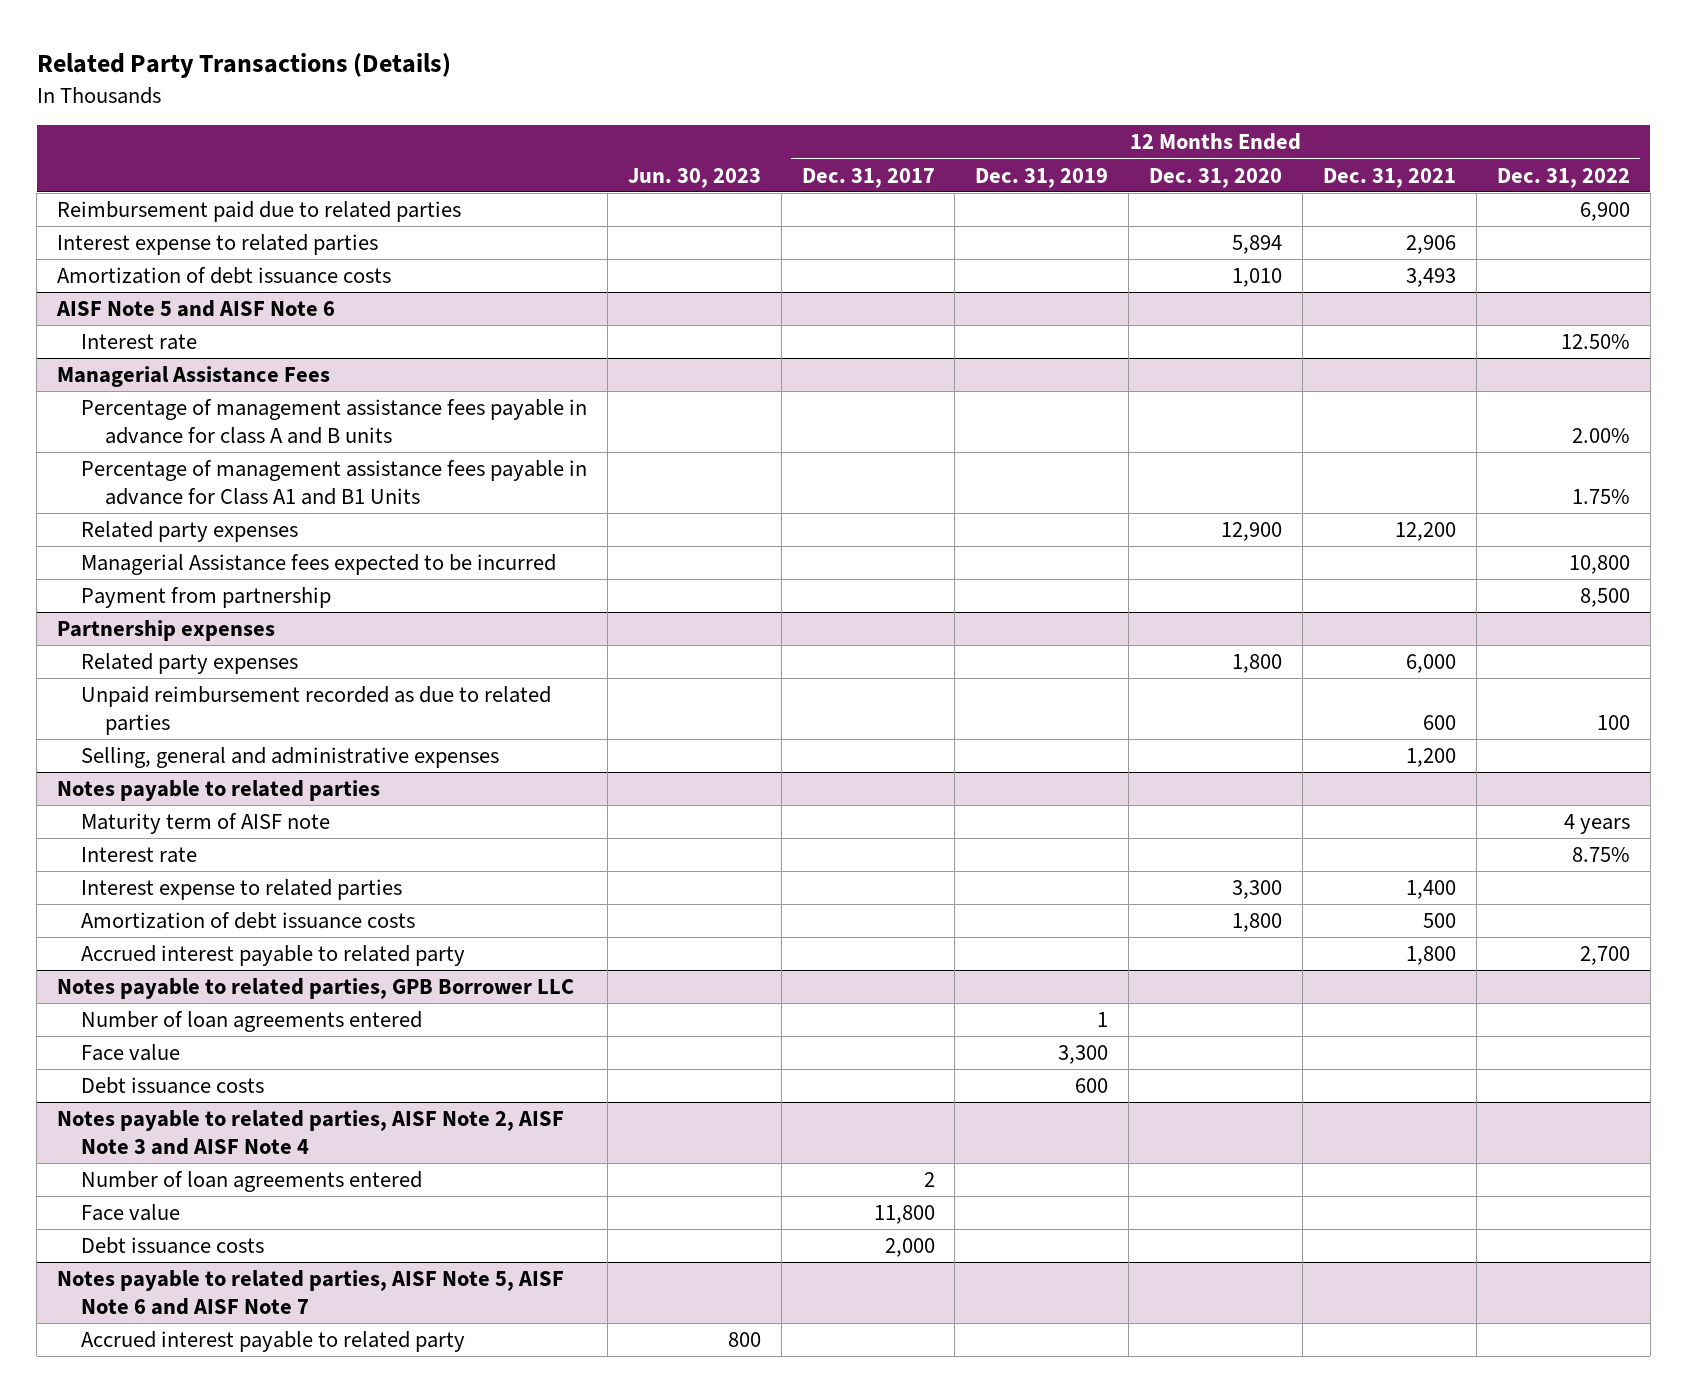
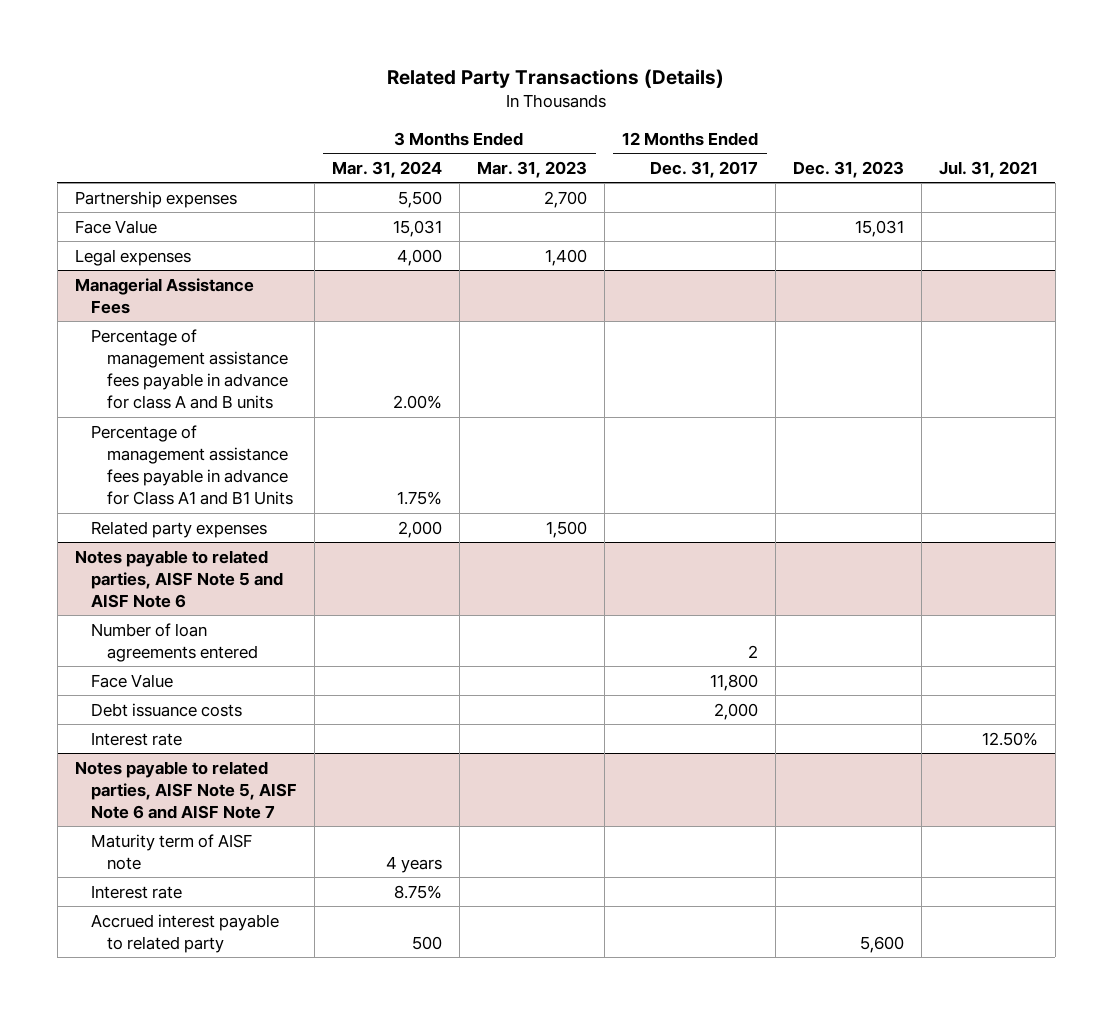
- | Jun. 30, 2023 | 12 Months Ended Dec. 31, 2017 | 12 Months Ended Dec. 31, 2019 | 12 Months Ended Dec. 31, 2020 | 12 Months Ended Dec. 31, 2021 | 12 Months Ended Dec. 31, 2022
+ | 3 Months Ended Mar. 31, 2024 | 3 Months Ended Mar. 31, 2023 | 12 Months Ended Dec. 31, 2017 | Dec. 31, 2023 | Jul. 31, 2021
- Reimbursement paid due to related parties | | | | | | 6,900
- Interest expense to related parties | | | | 5,894 | 2,906 |
- Amortization of debt issuance costs | | | | 1,010 | 3,493 |
- AISF Note 5 and AISF Note 6
- Interest rate | | | | | | 12.50%
+ Partnership expenses | 5,500 | 2,700 | | |
+ Face Value | 15,031 | | | 15,031 |
+ Legal expenses | 4,000 | 1,400 | | |
@ Managerial Assistance Fees
- Managerial Assistance fees expected to be incurred | | | | | | 10,800
- Payment from partnership | | | | | | 8,500
- Partnership expenses
- Related party expenses | | | | 1,800 | 6,000 |
- Unpaid reimbursement recorded as due to related parties | | | | | 600 | 100
- Selling, general and administrative expenses | | | | | 1,200 |
- Notes payable to related parties
- Maturity term of AISF note | | | | | | 4 years
- Interest rate | | | | | | 8.75%
- Interest expense to related parties | | | | 3,300 | 1,400 |
- Amortization of debt issuance costs | | | | 1,800 | 500 |
- Accrued interest payable to related party | | | | | 1,800 | 2,700
- Notes payable to related parties, GPB Borrower LLC
- Number of loan agreements entered | | | 1 | | |
- Face value | | | 3,300 | | |
- Debt issuance costs | | | 600 | | |
- Notes payable to related parties, AISF Note 2, AISF Note 3 and AISF Note 4
+ Notes payable to related parties, AISF Note 5 and AISF Note 6
- Face value | | 11,800 | | | |
+ Face Value | | | 11,800 | |
+ Interest rate | | | | | 12.50%
@ Notes payable to related parties, AISF Note 5, AISF Note 6 and AISF Note 7
+ Maturity term of AISF note | 4 years | | | |
+ Interest rate | 8.75% | | | |

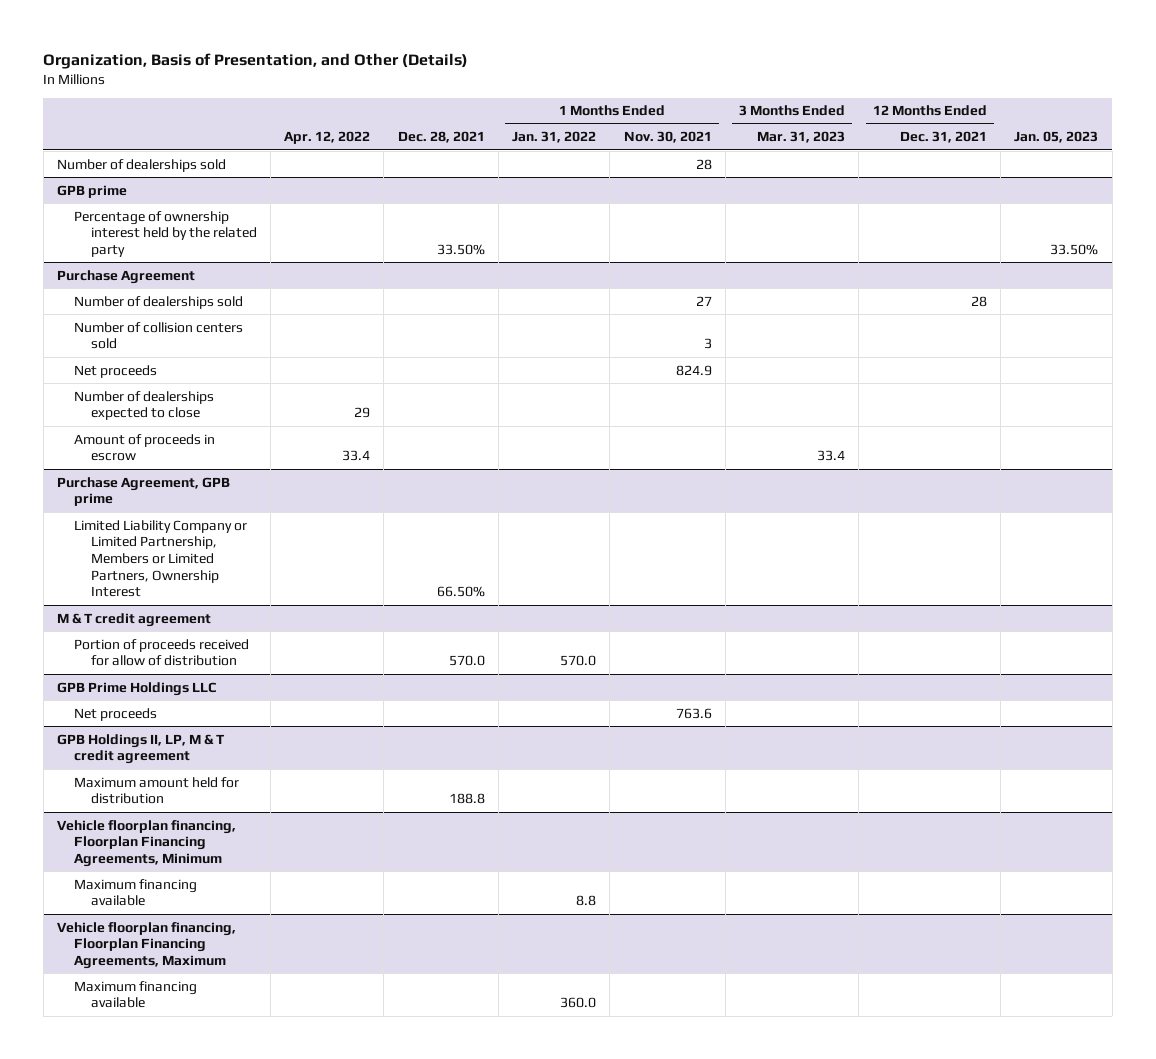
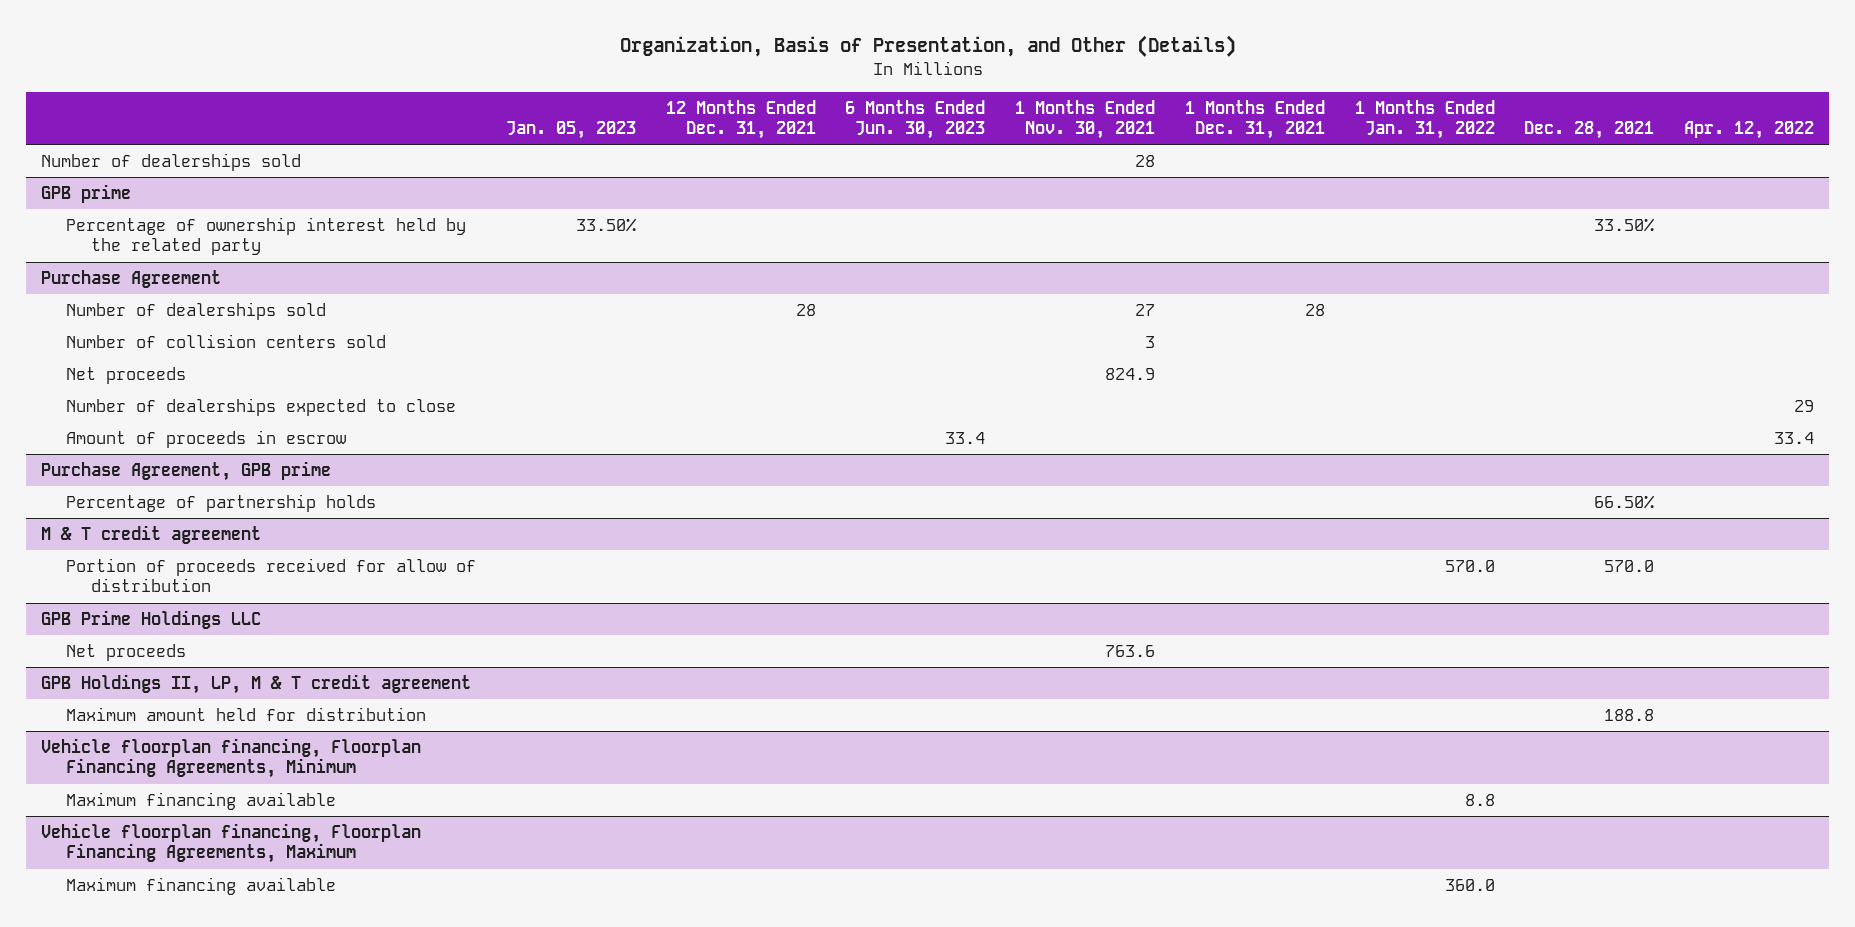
- | Apr. 12, 2022 | Dec. 28, 2021 | 1 Months Ended Jan. 31, 2022 | 1 Months Ended Nov. 30, 2021 | 3 Months Ended Mar. 31, 2023 | 12 Months Ended Dec. 31, 2021 | Jan. 05, 2023
+ | Jan. 05, 2023 | 12 Months Ended Dec. 31, 2021 | 6 Months Ended Jun. 30, 2023 | 1 Months Ended Nov. 30, 2021 | 1 Months Ended Dec. 31, 2021 | 1 Months Ended Jan. 31, 2022 | Dec. 28, 2021 | Apr. 12, 2022
@ Purchase Agreement, GPB prime
- Limited Liability Company or Limited Partnership, Members or Limited Partners, Ownership Interest | | 66.50% | | | | |
+ Percentage of partnership holds | | | | | | | 66.50% |

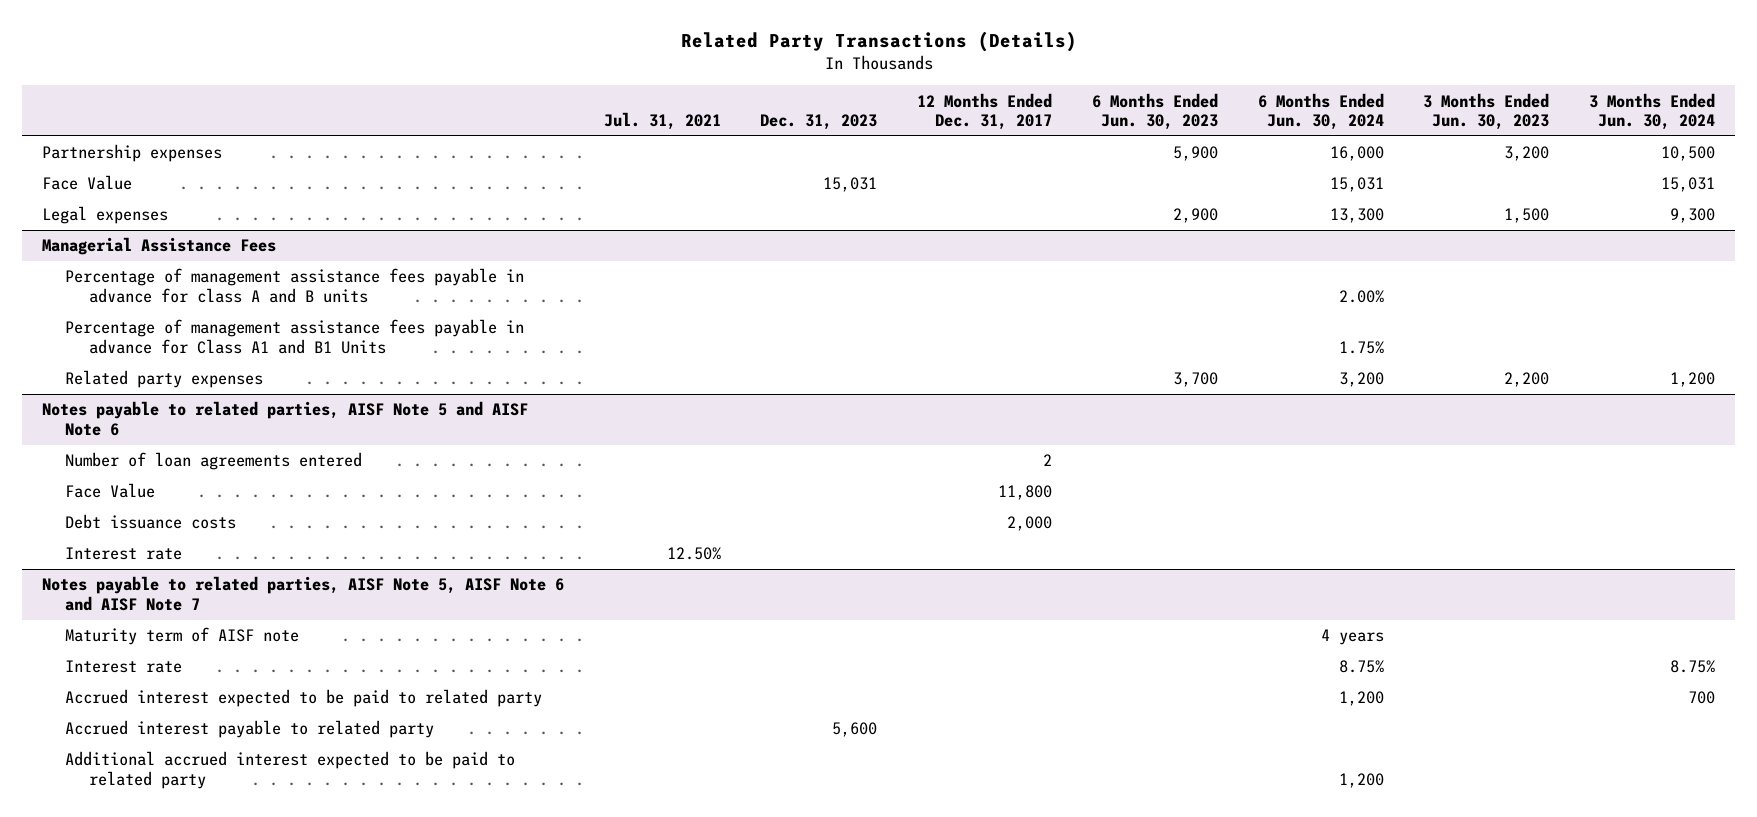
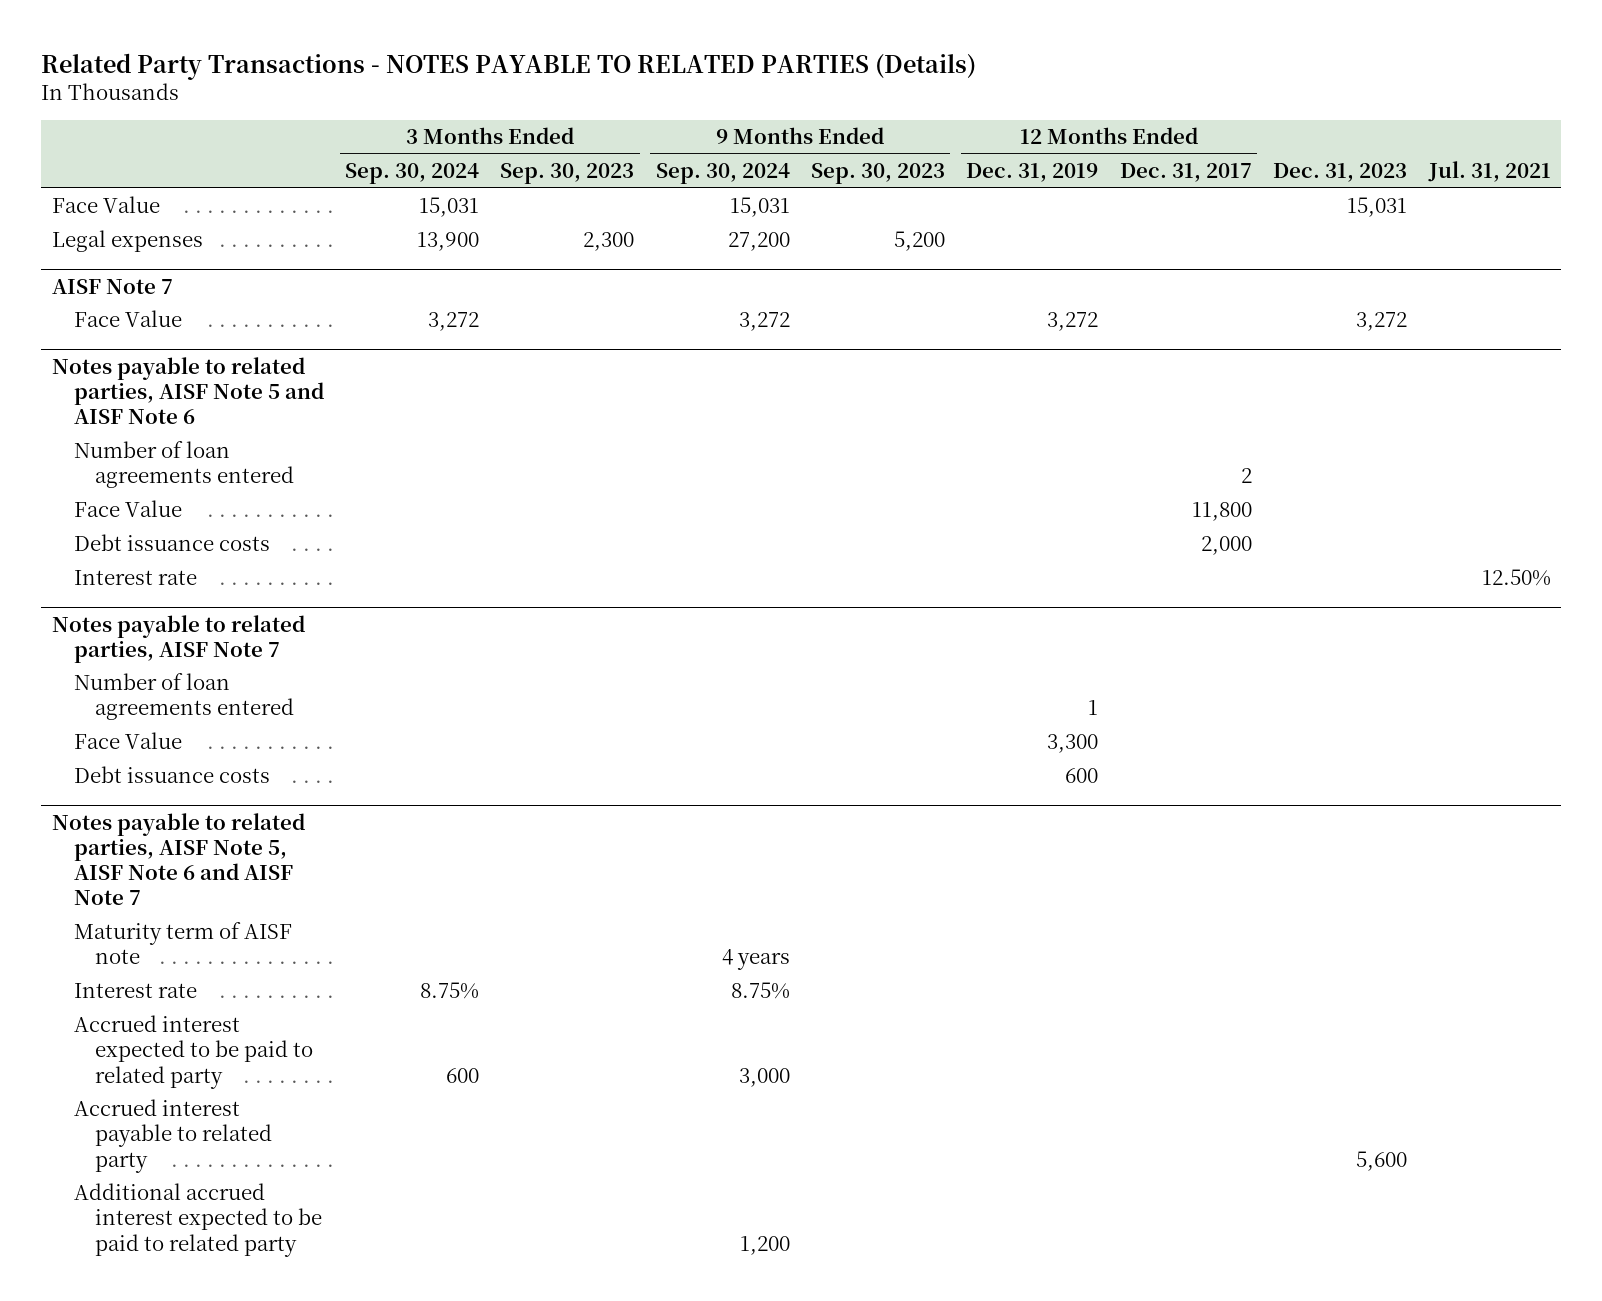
- Related Party Transactions (Details)
+ Related Party Transactions - NOTES PAYABLE TO RELATED PARTIES (Details)
- | Jul. 31, 2021 | Dec. 31, 2023 | 12 Months Ended Dec. 31, 2017 | 6 Months Ended Jun. 30, 2023 | 6 Months Ended Jun. 30, 2024 | 3 Months Ended Jun. 30, 2023 | 3 Months Ended Jun. 30, 2024
+ | 3 Months Ended Sep. 30, 2024 | 3 Months Ended Sep. 30, 2023 | 9 Months Ended Sep. 30, 2024 | 9 Months Ended Sep. 30, 2023 | 12 Months Ended Dec. 31, 2019 | 12 Months Ended Dec. 31, 2017 | Dec. 31, 2023 | Jul. 31, 2021
- Partnership expenses | | | | 5,900 | 16,000 | 3,200 | 10,500
- Managerial Assistance Fees
- Percentage of management assistance fees payable in advance for class A and B units | | | | | 2.00% | |
- Percentage of management assistance fees payable in advance for Class A1 and B1 Units | | | | | 1.75% | |
- Related party expenses | | | | 3,700 | 3,200 | 2,200 | 1,200
+ AISF Note 7
+ Face Value | 3,272 | | 3,272 | | 3,272 | | 3,272 |
+ Notes payable to related parties, AISF Note 7
+ Number of loan agreements entered | | | | | 1 | | |
+ Face Value | | | | | 3,300 | | |
+ Debt issuance costs | | | | | 600 | | |

